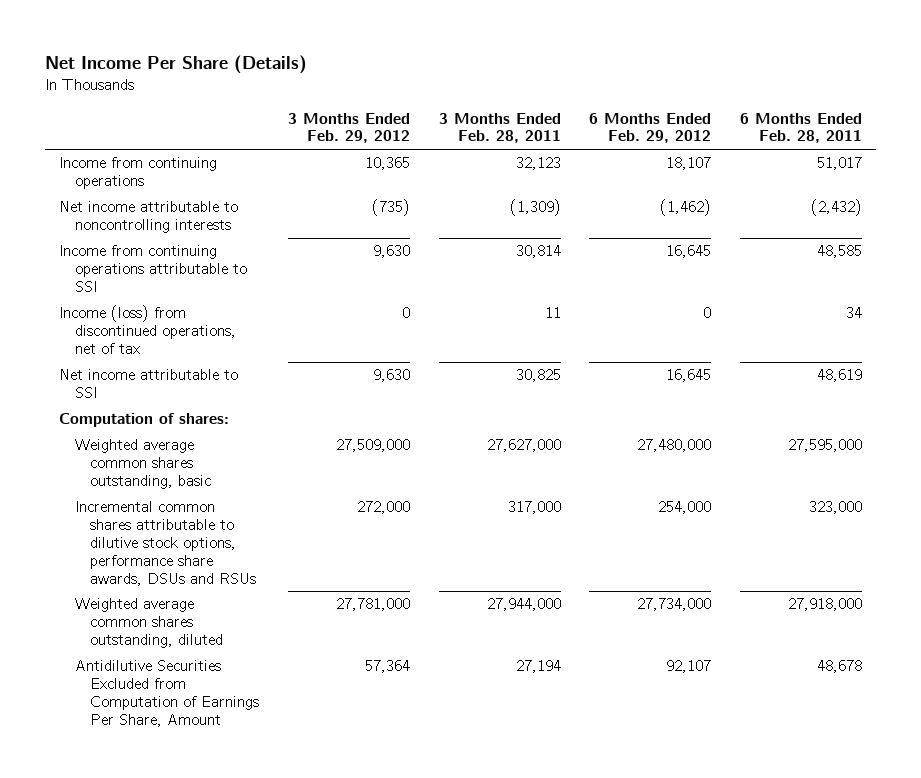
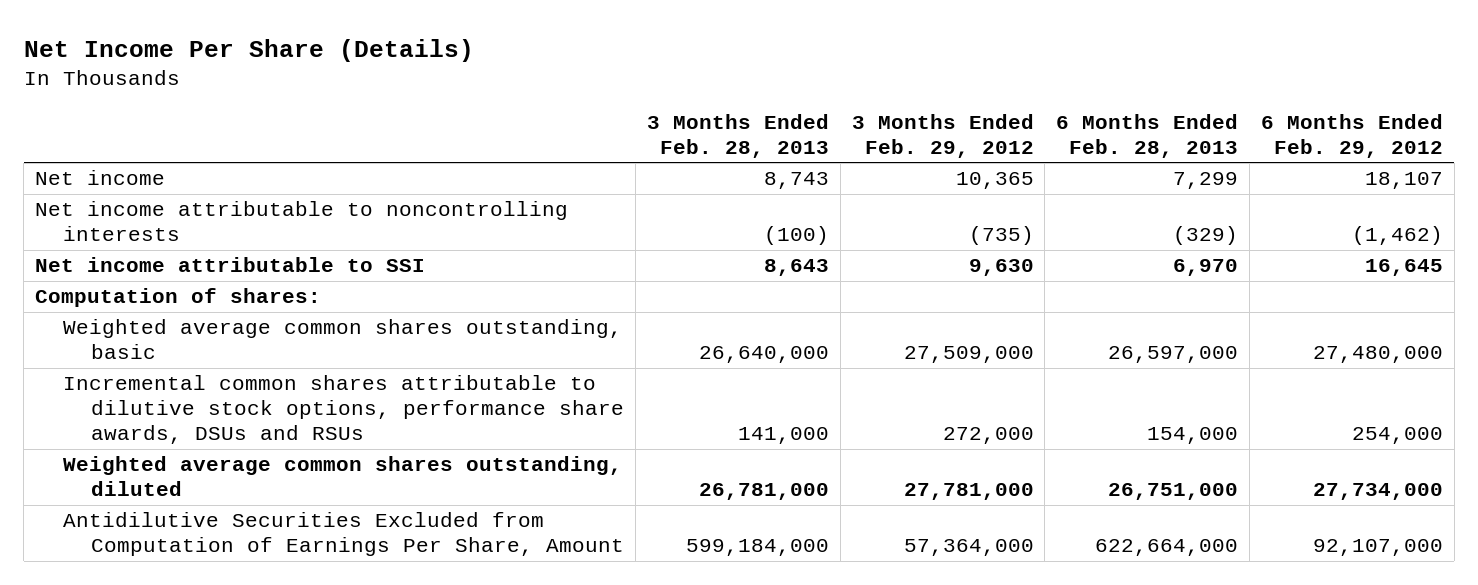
- | 3 Months Ended Feb. 29, 2012 | 3 Months Ended Feb. 28, 2011 | 6 Months Ended Feb. 29, 2012 | 6 Months Ended Feb. 28, 2011
+ | 3 Months Ended Feb. 28, 2013 | 3 Months Ended Feb. 29, 2012 | 6 Months Ended Feb. 28, 2013 | 6 Months Ended Feb. 29, 2012
- Income from continuing operations | 10,365 | 32,123 | 18,107 | 51,017
+ Net income | 8,743 | 10,365 | 7,299 | 18,107
- Income from continuing operations attributable to SSI | 9,630 | 30,814 | 16,645 | 48,585
- Income (loss) from discontinued operations, net of tax | 0 | 11 | 0 | 34
- Antidilutive Securities Excluded from Computation of Earnings Per Share, Amount | 57,364 | 27,194 | 92,107 | 48,678
+ Antidilutive Securities Excluded from Computation of Earnings Per Share, Amount | 599,184,000 | 57,364,000 | 622,664,000 | 92,107,000

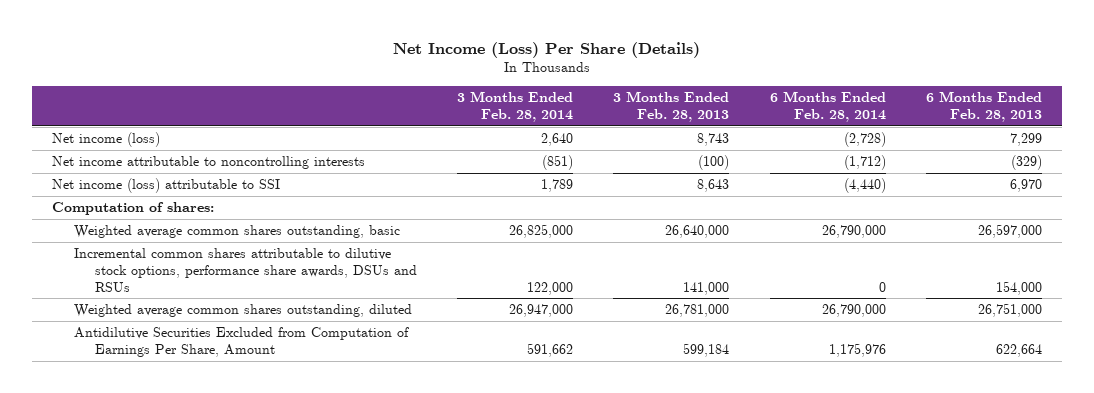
- Net Income Per Share (Details)
+ Net Income (Loss) Per Share (Details)
- | 3 Months Ended Feb. 28, 2013 | 3 Months Ended Feb. 29, 2012 | 6 Months Ended Feb. 28, 2013 | 6 Months Ended Feb. 29, 2012
+ | 3 Months Ended Feb. 28, 2014 | 3 Months Ended Feb. 28, 2013 | 6 Months Ended Feb. 28, 2014 | 6 Months Ended Feb. 28, 2013
- Net income | 8,743 | 10,365 | 7,299 | 18,107
+ Net income (loss) | 2,640 | 8,743 | (2,728) | 7,299
- Net income attributable to SSI | 8,643 | 9,630 | 6,970 | 16,645
+ Net income (loss) attributable to SSI | 1,789 | 8,643 | (4,440) | 6,970
- Antidilutive Securities Excluded from Computation of Earnings Per Share, Amount | 599,184,000 | 57,364,000 | 622,664,000 | 92,107,000
+ Antidilutive Securities Excluded from Computation of Earnings Per Share, Amount | 591,662 | 599,184 | 1,175,976 | 622,664

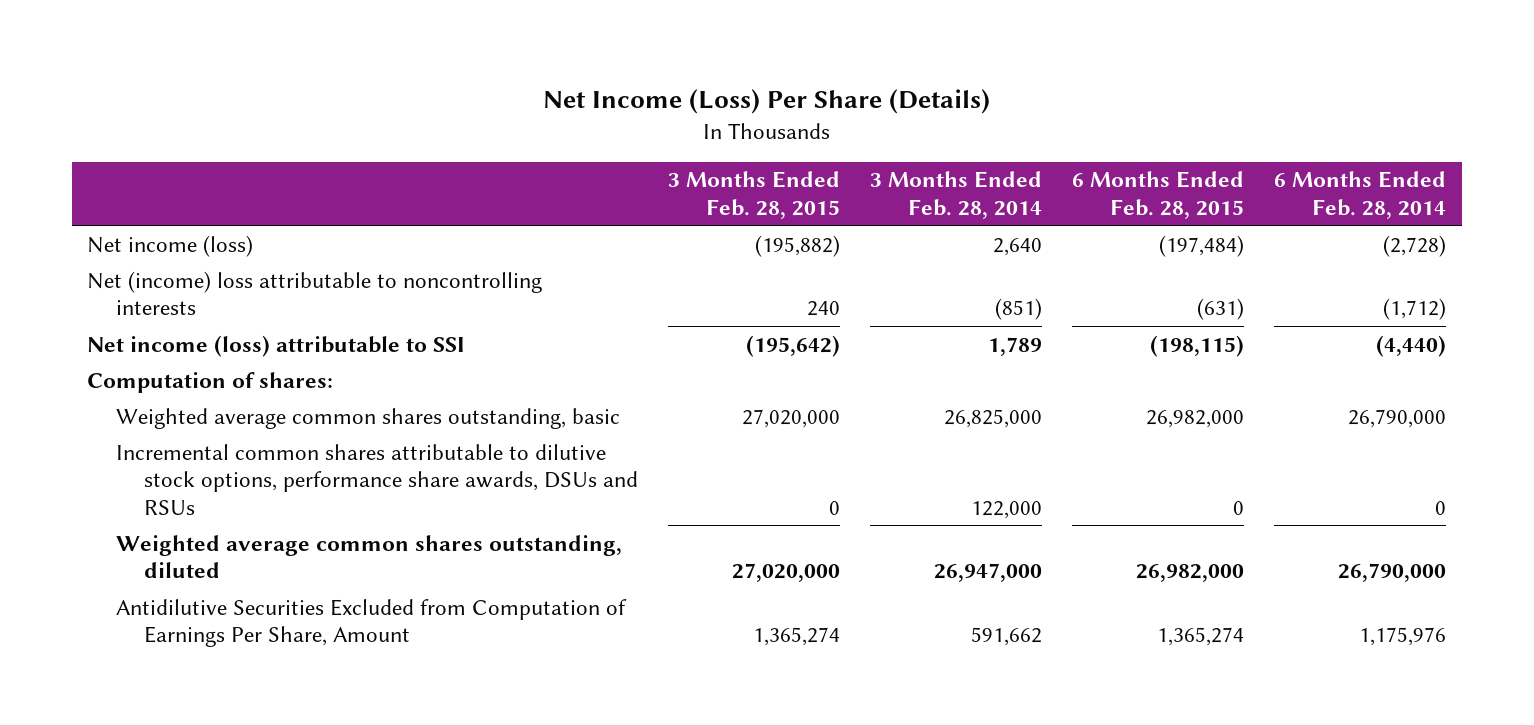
- | 3 Months Ended Feb. 28, 2014 | 3 Months Ended Feb. 28, 2013 | 6 Months Ended Feb. 28, 2014 | 6 Months Ended Feb. 28, 2013
+ | 3 Months Ended Feb. 28, 2015 | 3 Months Ended Feb. 28, 2014 | 6 Months Ended Feb. 28, 2015 | 6 Months Ended Feb. 28, 2014
- Net income attributable to noncontrolling interests | (851) | (100) | (1,712) | (329)
+ Net (income) loss attributable to noncontrolling interests | 240 | (851) | (631) | (1,712)

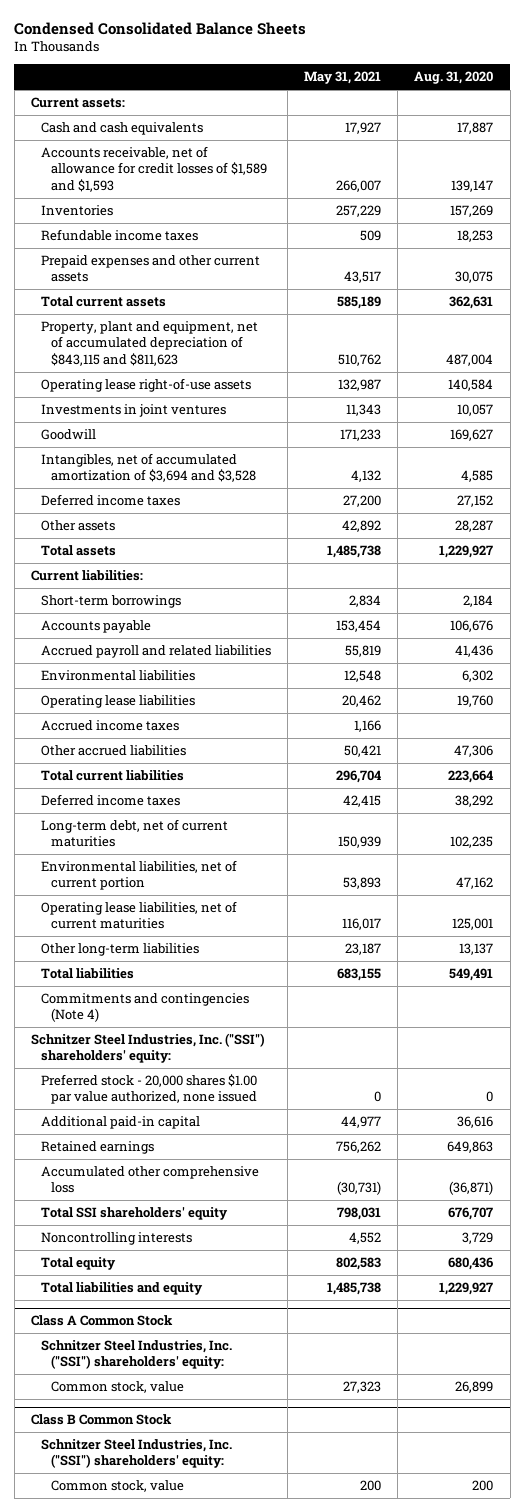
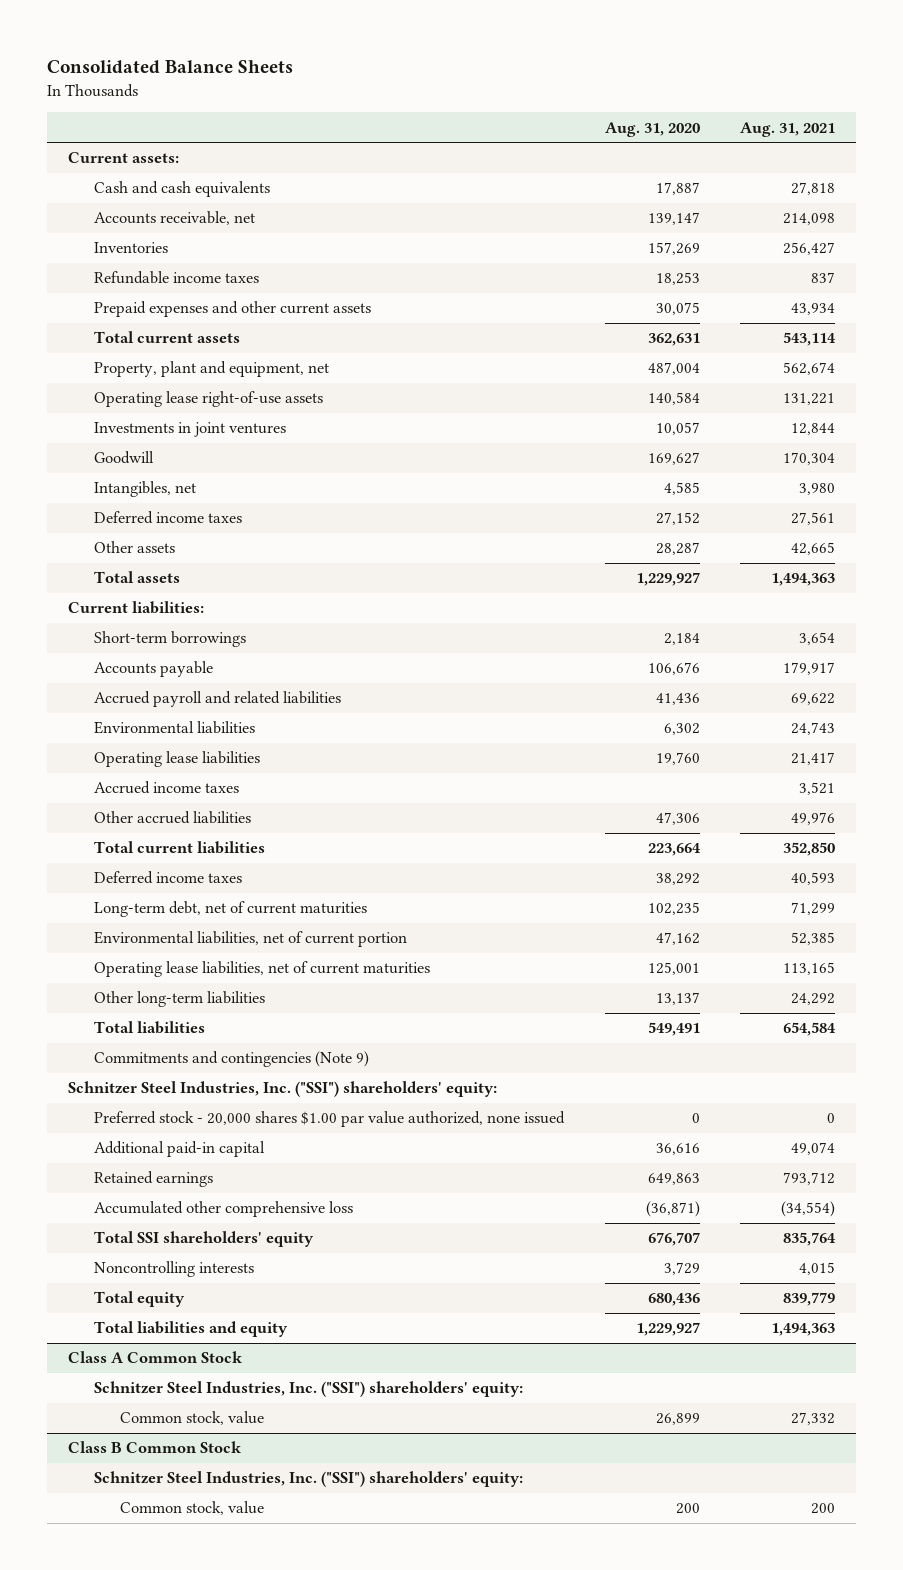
- Condensed Consolidated Balance Sheets
+ Consolidated Balance Sheets
- | May 31, 2021 | Aug. 31, 2020
+ | Aug. 31, 2020 | Aug. 31, 2021
- Accounts receivable, net of allowance for credit losses of $1,589 and $1,593 | 266,007 | 139,147
+ Accounts receivable, net | 139,147 | 214,098
- Property, plant and equipment, net of accumulated depreciation of $843,115 and $811,623 | 510,762 | 487,004
+ Property, plant and equipment, net | 487,004 | 562,674
- Intangibles, net of accumulated amortization of $3,694 and $3,528 | 4,132 | 4,585
+ Intangibles, net | 4,585 | 3,980
- Commitments and contingencies (Note 4)
+ Commitments and contingencies (Note 9)

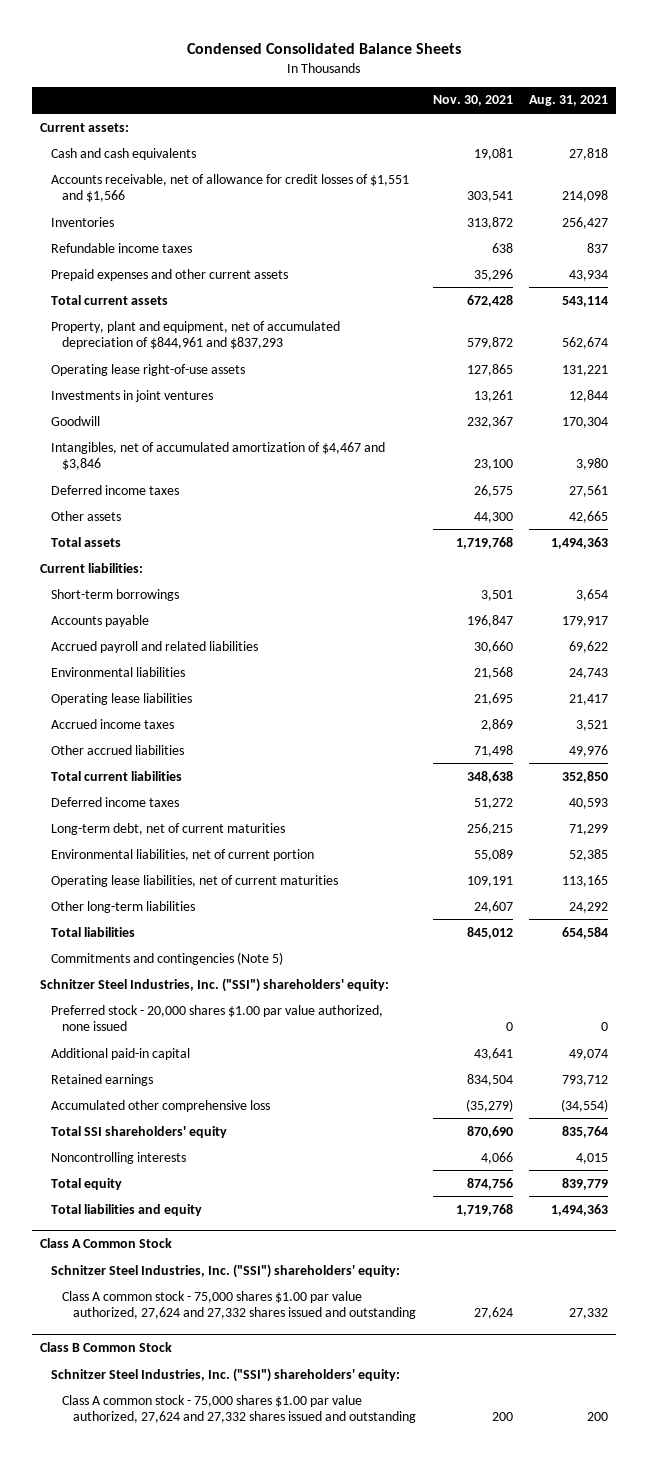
- Consolidated Balance Sheets
+ Condensed Consolidated Balance Sheets
- | Aug. 31, 2020 | Aug. 31, 2021
+ | Nov. 30, 2021 | Aug. 31, 2021
- Accounts receivable, net | 139,147 | 214,098
+ Accounts receivable, net of allowance for credit losses of $1,551 and $1,566 | 303,541 | 214,098
- Property, plant and equipment, net | 487,004 | 562,674
+ Property, plant and equipment, net of accumulated depreciation of $844,961 and $837,293 | 579,872 | 562,674
- Intangibles, net | 4,585 | 3,980
+ Intangibles, net of accumulated amortization of $4,467 and $3,846 | 23,100 | 3,980
- Commitments and contingencies (Note 9)
+ Commitments and contingencies (Note 5)
@ Class A Common Stock
- Common stock, value | 26,899 | 27,332
+ Class A common stock - 75,000 shares $1.00 par value authorized, 27,624 and 27,332 shares issued and outstanding | 27,624 | 27,332
@ Class B Common Stock
- Common stock, value | 200 | 200
+ Class A common stock - 75,000 shares $1.00 par value authorized, 27,624 and 27,332 shares issued and outstanding | 200 | 200

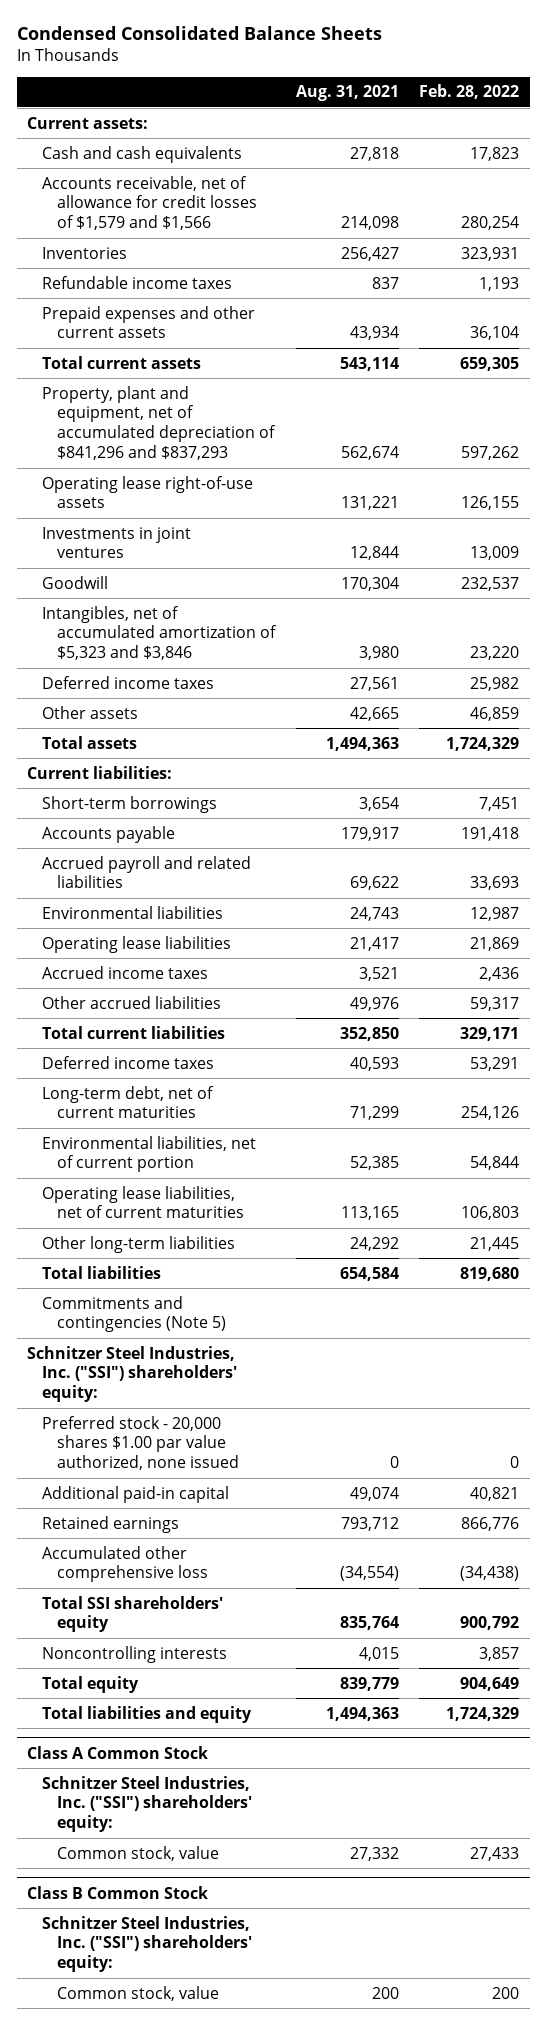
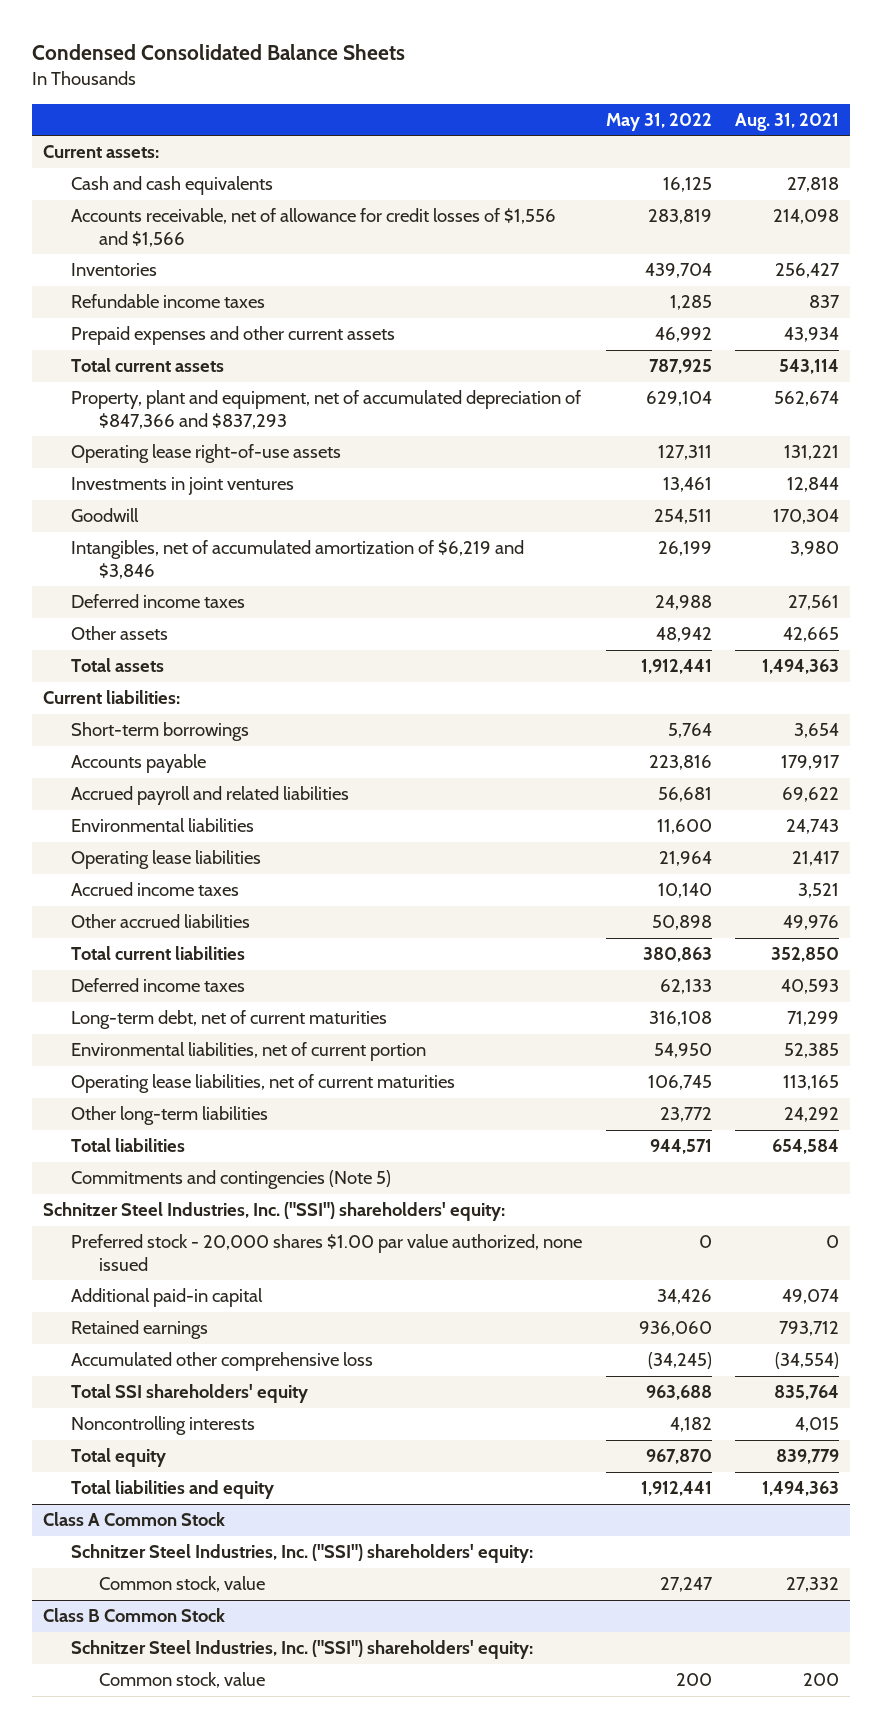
- | Aug. 31, 2021 | Feb. 28, 2022
+ | May 31, 2022 | Aug. 31, 2021
- Accounts receivable, net of allowance for credit losses of $1,579 and $1,566 | 214,098 | 280,254
+ Accounts receivable, net of allowance for credit losses of $1,556 and $1,566 | 283,819 | 214,098
- Property, plant and equipment, net of accumulated depreciation of $841,296 and $837,293 | 562,674 | 597,262
+ Property, plant and equipment, net of accumulated depreciation of $847,366 and $837,293 | 629,104 | 562,674
- Intangibles, net of accumulated amortization of $5,323 and $3,846 | 3,980 | 23,220
+ Intangibles, net of accumulated amortization of $6,219 and $3,846 | 26,199 | 3,980

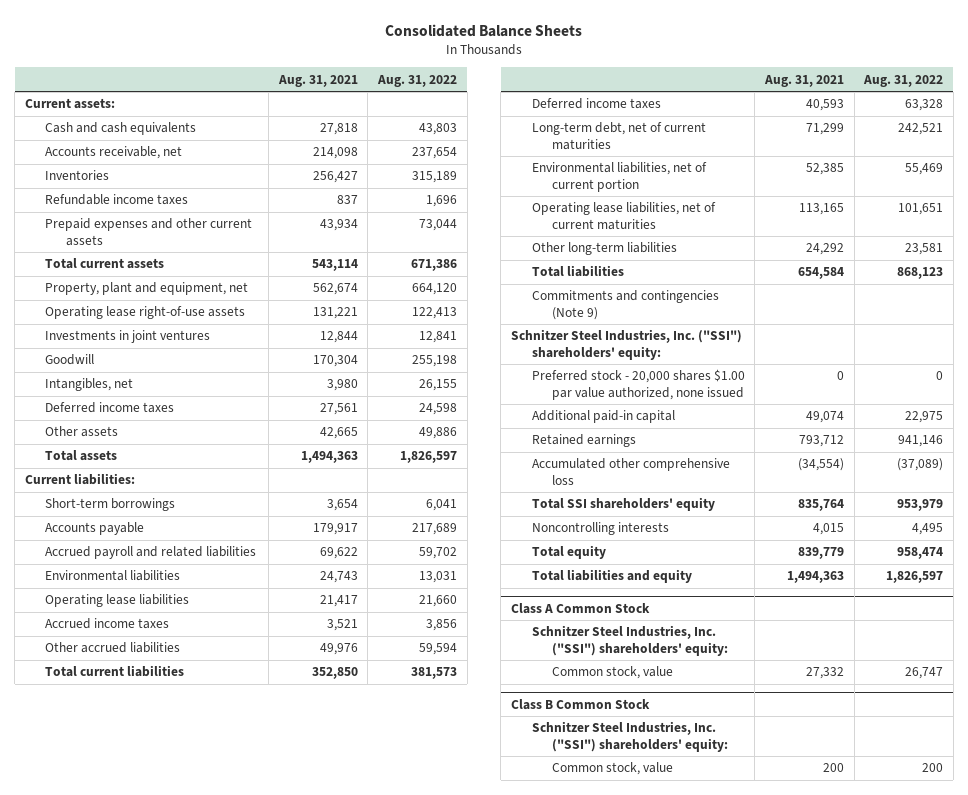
- Condensed Consolidated Balance Sheets
+ Consolidated Balance Sheets
- | May 31, 2022 | Aug. 31, 2021
+ | Aug. 31, 2021 | Aug. 31, 2022
- Accounts receivable, net of allowance for credit losses of $1,556 and $1,566 | 283,819 | 214,098
+ Accounts receivable, net | 214,098 | 237,654
- Property, plant and equipment, net of accumulated depreciation of $847,366 and $837,293 | 629,104 | 562,674
+ Property, plant and equipment, net | 562,674 | 664,120
- Intangibles, net of accumulated amortization of $6,219 and $3,846 | 26,199 | 3,980
+ Intangibles, net | 3,980 | 26,155
- Commitments and contingencies (Note 5)
+ Commitments and contingencies (Note 9)

